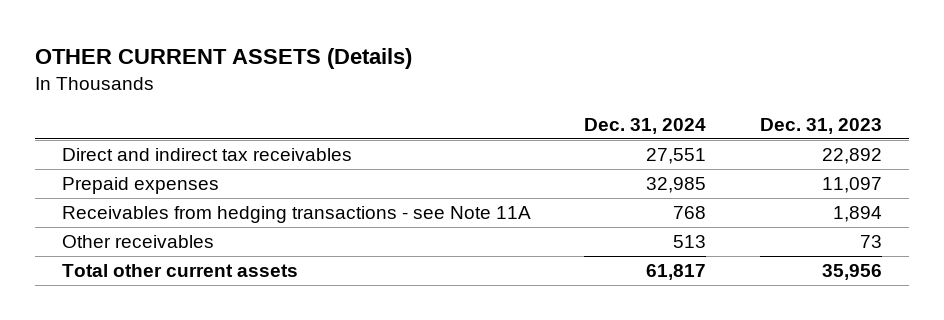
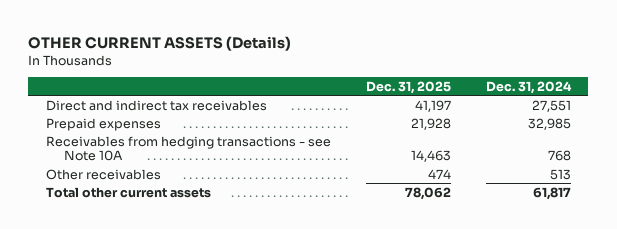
- | Dec. 31, 2024 | Dec. 31, 2023
+ | Dec. 31, 2025 | Dec. 31, 2024
- Receivables from hedging transactions - see Note 11A | 768 | 1,894
+ Receivables from hedging transactions - see Note 10A | 14,463 | 768

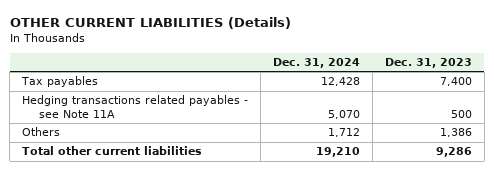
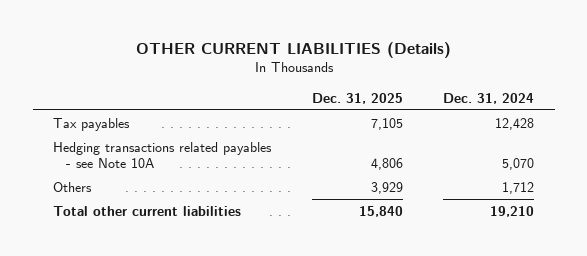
- | Dec. 31, 2024 | Dec. 31, 2023
+ | Dec. 31, 2025 | Dec. 31, 2024
- Hedging transactions related payables - see Note 11A | 5,070 | 500
+ Hedging transactions related payables - see Note 10A | 4,806 | 5,070

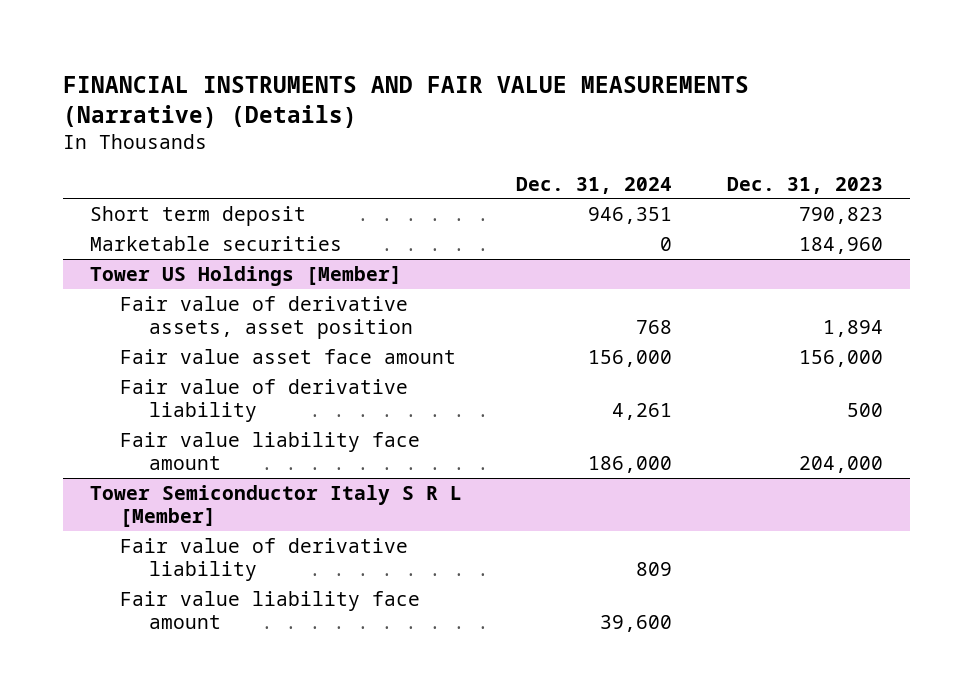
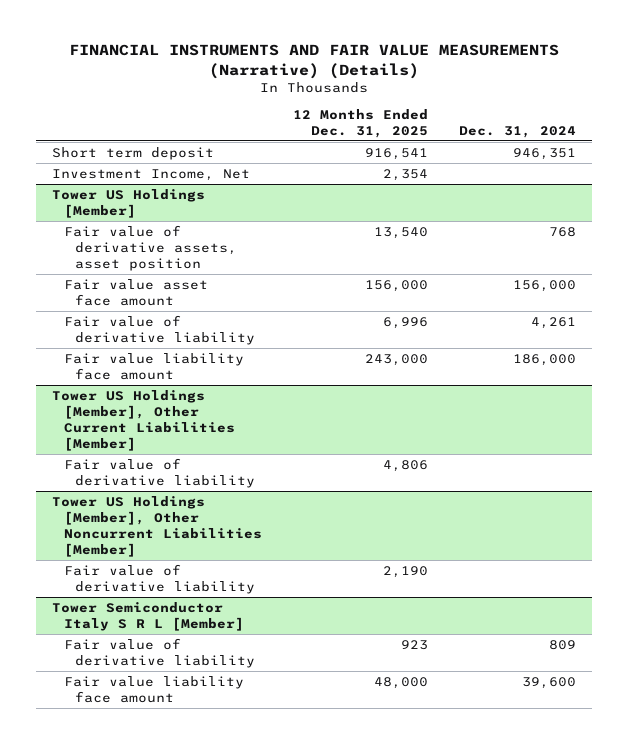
- | Dec. 31, 2024 | Dec. 31, 2023
+ | 12 Months Ended Dec. 31, 2025 | Dec. 31, 2024
- Marketable securities | 0 | 184,960
+ Investment Income, Net | 2,354 |
+ Tower US Holdings [Member], Other Current Liabilities [Member]
+ Fair value of derivative liability | 4,806 |
+ Tower US Holdings [Member], Other Noncurrent Liabilities [Member]
+ Fair value of derivative liability | 2,190 |

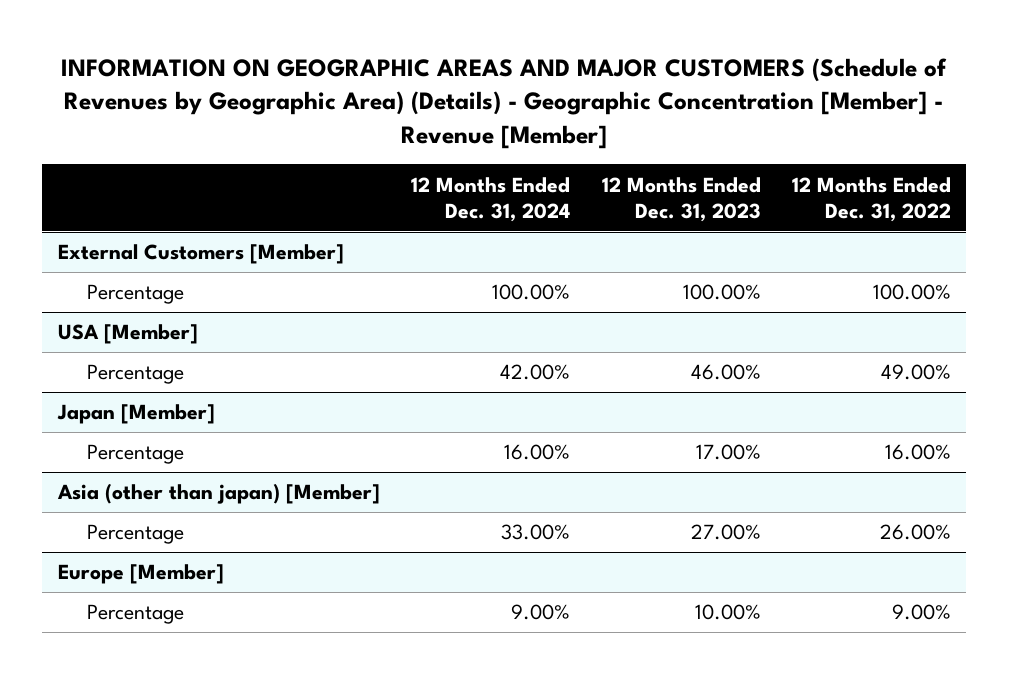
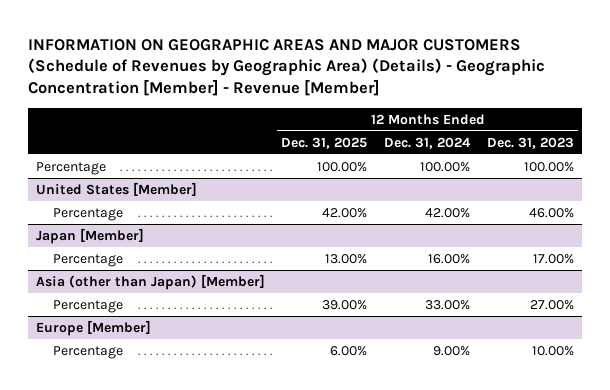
- | 12 Months Ended Dec. 31, 2024 | 12 Months Ended Dec. 31, 2023 | 12 Months Ended Dec. 31, 2022
+ | 12 Months Ended Dec. 31, 2025 | 12 Months Ended Dec. 31, 2024 | 12 Months Ended Dec. 31, 2023
- External Customers [Member]
- USA [Member]
+ United States [Member]
- Asia (other than japan) [Member]
+ Asia (other than Japan) [Member]

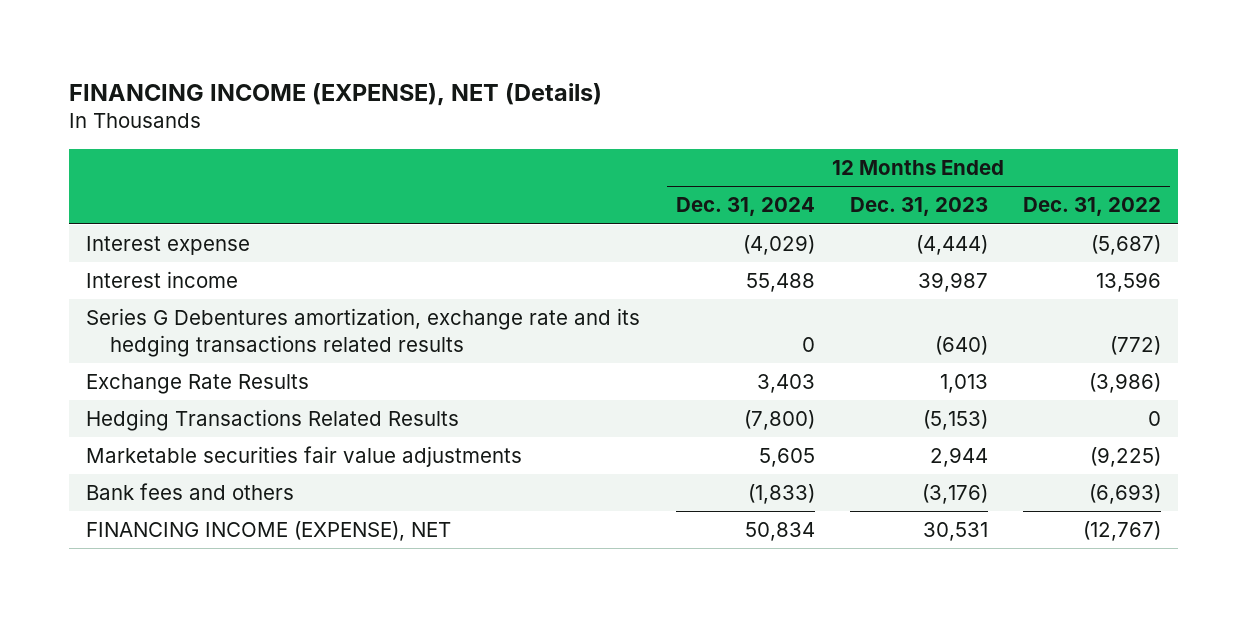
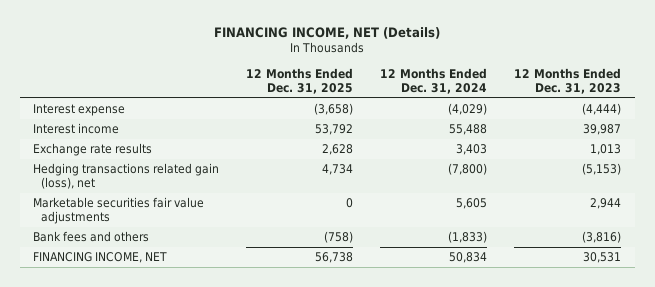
- FINANCING INCOME (EXPENSE), NET (Details)
+ FINANCING INCOME, NET (Details)
- | 12 Months Ended Dec. 31, 2024 | 12 Months Ended Dec. 31, 2023 | 12 Months Ended Dec. 31, 2022
+ | 12 Months Ended Dec. 31, 2025 | 12 Months Ended Dec. 31, 2024 | 12 Months Ended Dec. 31, 2023
- Series G Debentures amortization, exchange rate and its hedging transactions related results | 0 | (640) | (772)
- Exchange Rate Results | 3,403 | 1,013 | (3,986)
- Hedging Transactions Related Results | (7,800) | (5,153) | 0
+ Exchange rate results | 2,628 | 3,403 | 1,013
+ Hedging transactions related gain (loss), net | 4,734 | (7,800) | (5,153)
- Bank fees and others | (1,833) | (3,176) | (6,693)
- FINANCING INCOME (EXPENSE), NET | 50,834 | 30,531 | (12,767)
+ Bank fees and others | (758) | (1,833) | (3,816)
+ FINANCING INCOME, NET | 56,738 | 50,834 | 30,531

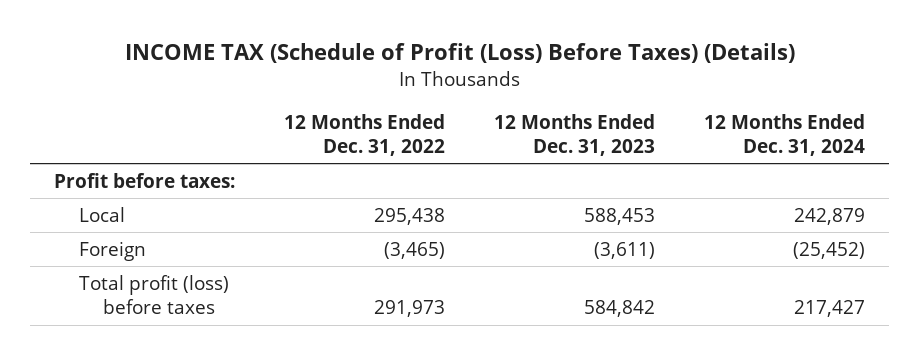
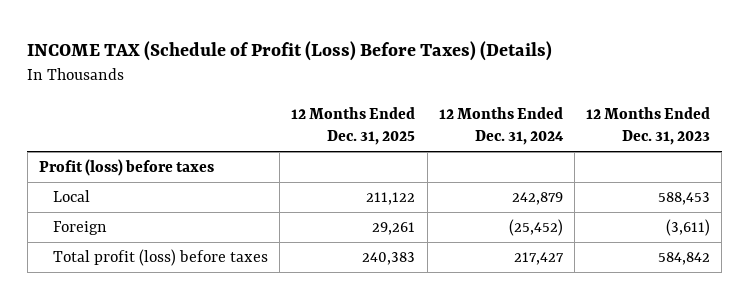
- | 12 Months Ended Dec. 31, 2022 | 12 Months Ended Dec. 31, 2023 | 12 Months Ended Dec. 31, 2024
+ | 12 Months Ended Dec. 31, 2025 | 12 Months Ended Dec. 31, 2024 | 12 Months Ended Dec. 31, 2023
- Profit before taxes:
+ Profit (loss) before taxes

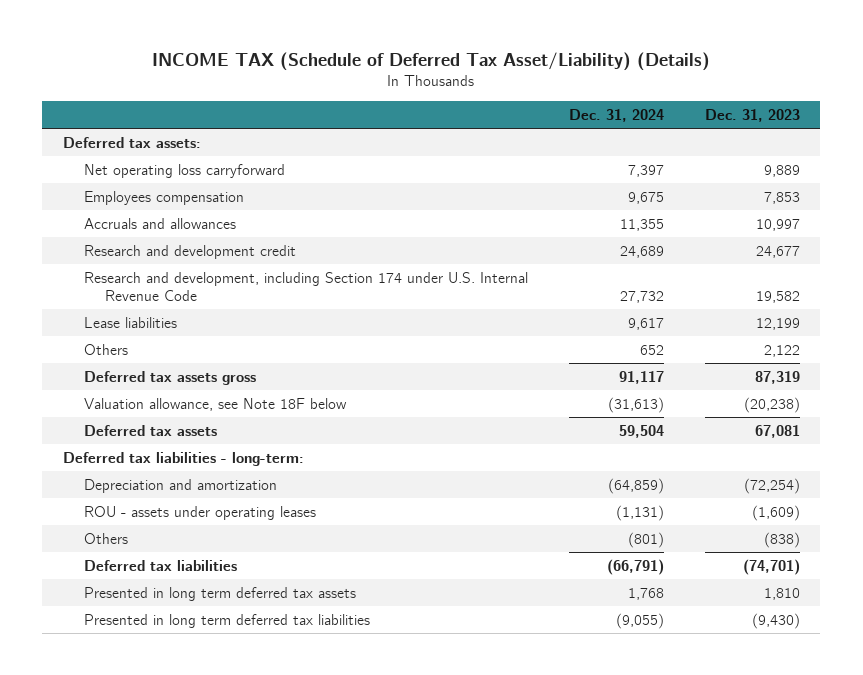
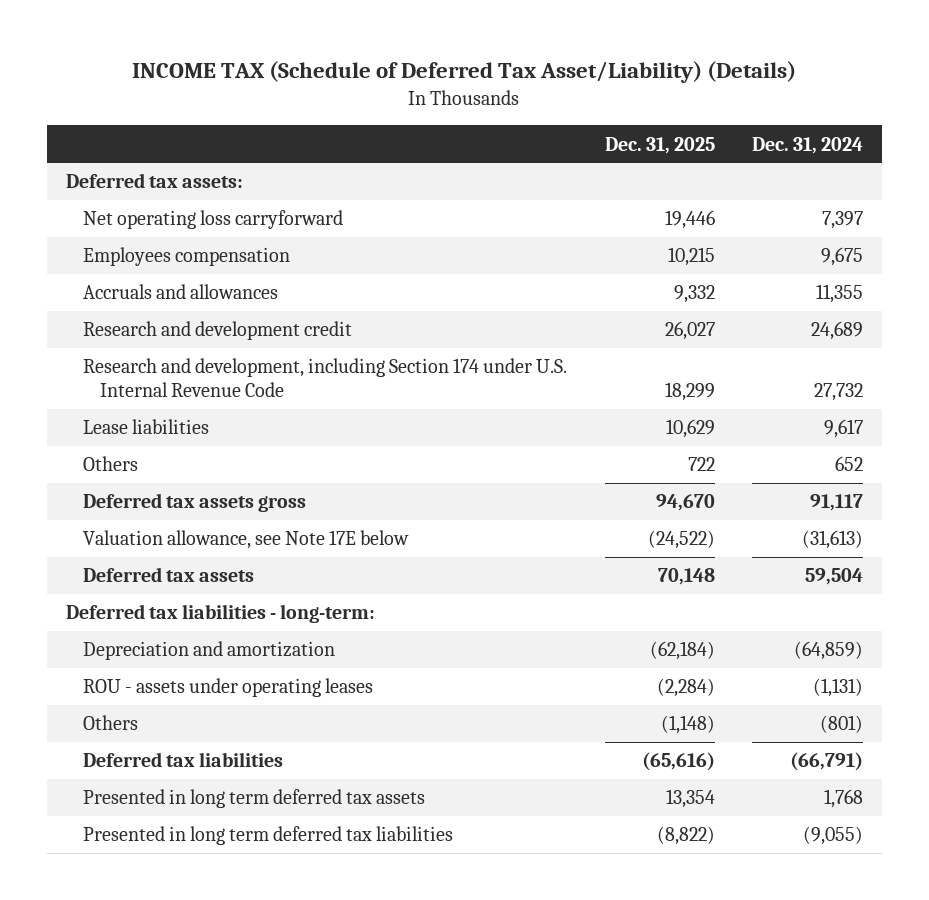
- | Dec. 31, 2024 | Dec. 31, 2023
+ | Dec. 31, 2025 | Dec. 31, 2024
- Valuation allowance, see Note 18F below | (31,613) | (20,238)
+ Valuation allowance, see Note 17E below | (24,522) | (31,613)

